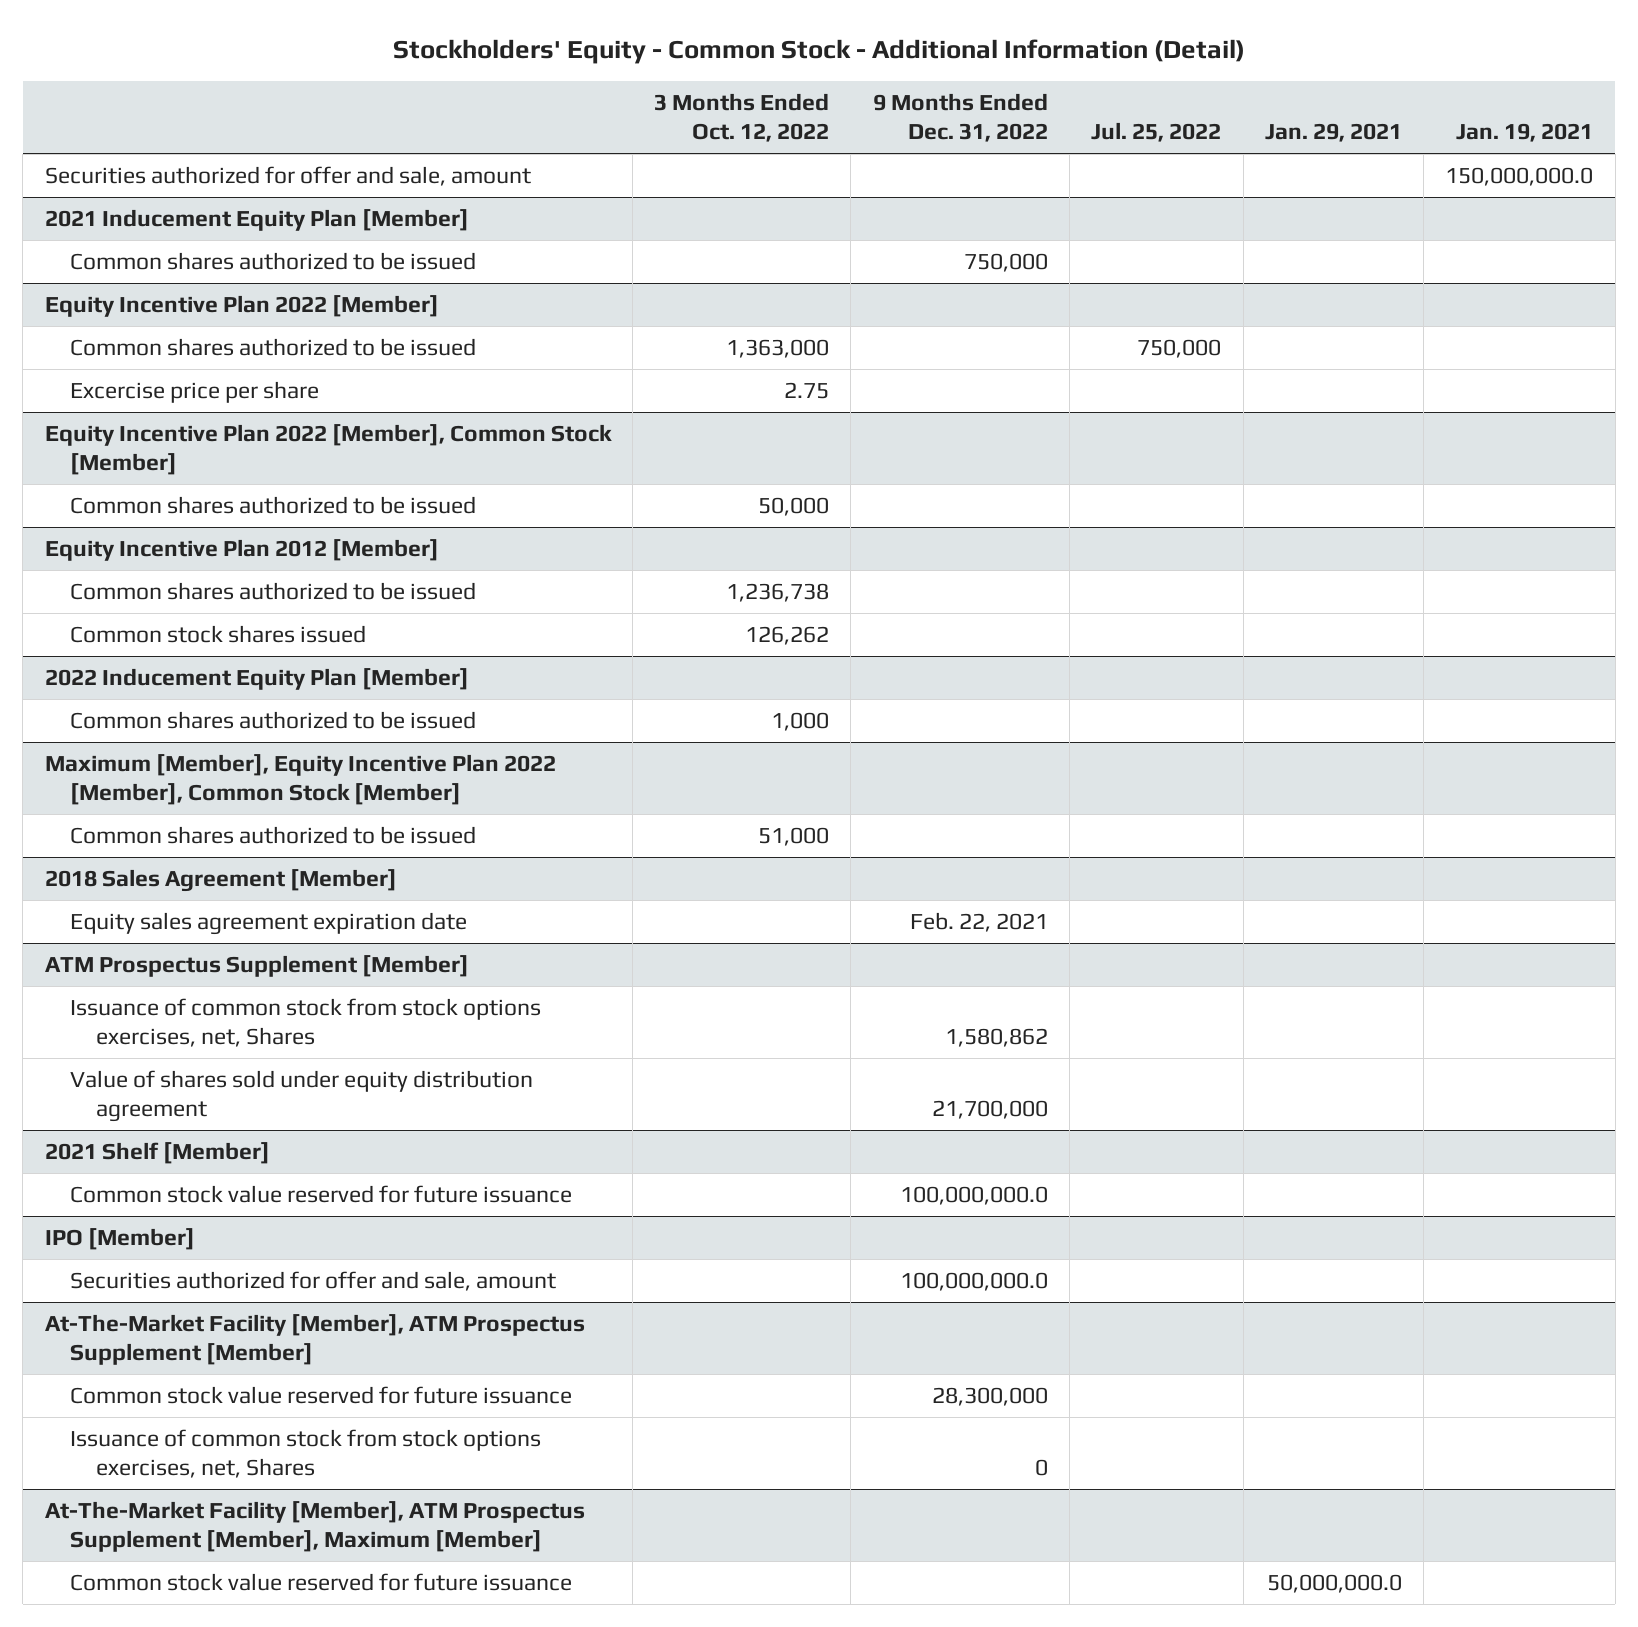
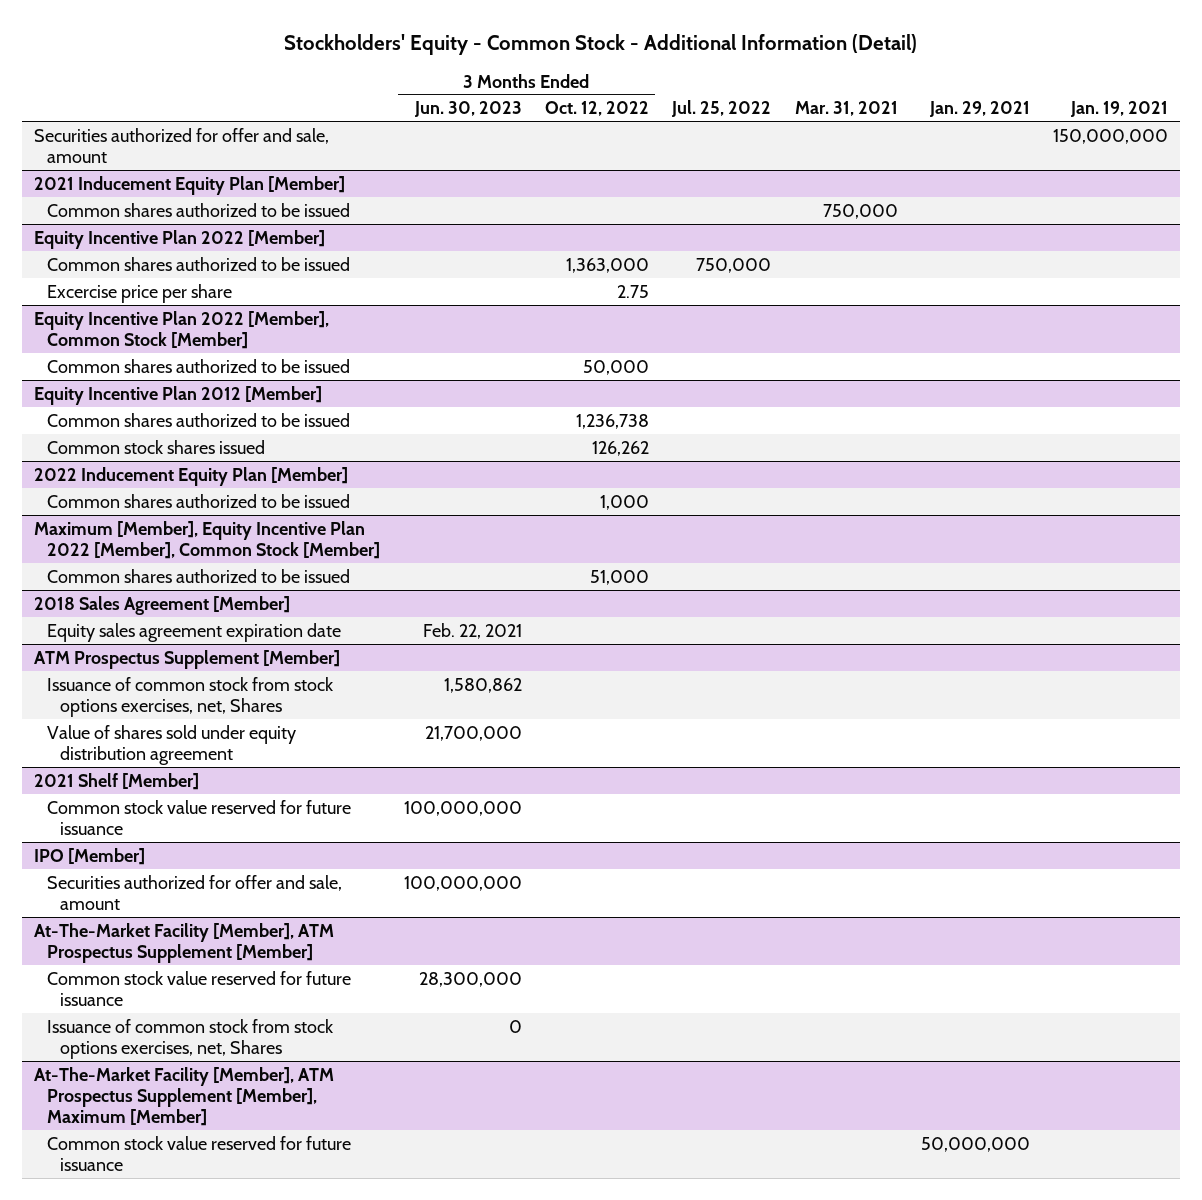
- | 3 Months Ended Oct. 12, 2022 | 9 Months Ended Dec. 31, 2022 | Jul. 25, 2022 | Jan. 29, 2021 | Jan. 19, 2021
+ | 3 Months Ended Jun. 30, 2023 | 3 Months Ended Oct. 12, 2022 | Jul. 25, 2022 | Mar. 31, 2021 | Jan. 29, 2021 | Jan. 19, 2021
- Securities authorized for offer and sale, amount | | | | | 150,000,000.0
+ Securities authorized for offer and sale, amount | | | | | | 150,000,000
@ At-The-Market Facility [Member], ATM Prospectus Supplement [Member], Maximum [Member]
- Common stock value reserved for future issuance | | | | 50,000,000.0 |
+ Common stock value reserved for future issuance | | | | | 50,000,000 |

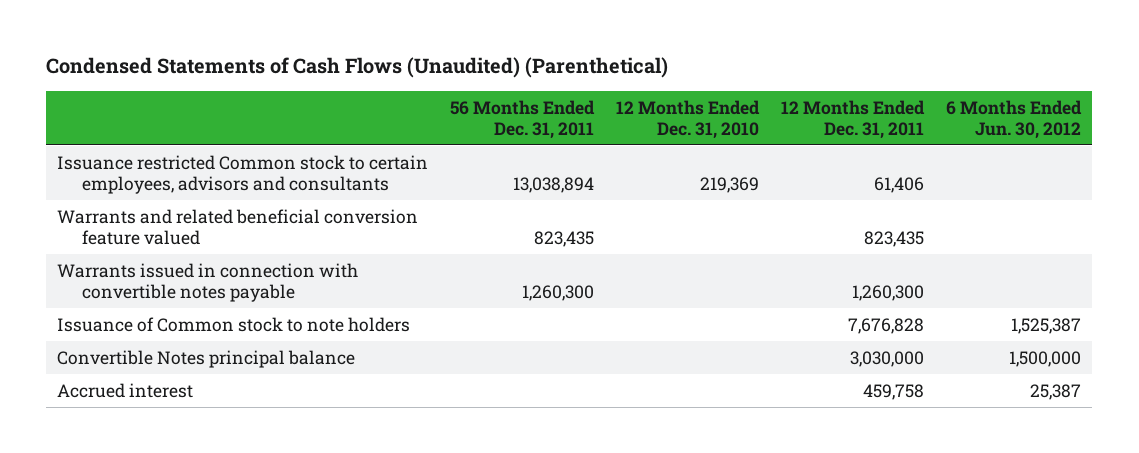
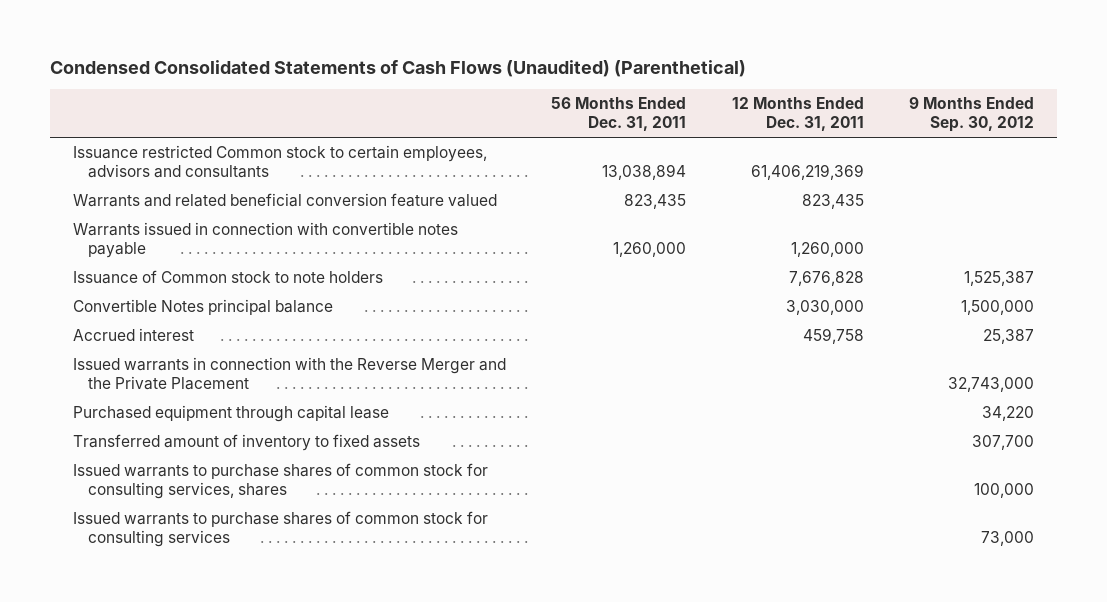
- Condensed Statements of Cash Flows (Unaudited) (Parenthetical)
+ Condensed Consolidated Statements of Cash Flows (Unaudited) (Parenthetical)
- | 56 Months Ended Dec. 31, 2011 | 12 Months Ended Dec. 31, 2010 | 12 Months Ended Dec. 31, 2011 | 6 Months Ended Jun. 30, 2012
+ | 56 Months Ended Dec. 31, 2011 | 12 Months Ended Dec. 31, 2011 | 9 Months Ended Sep. 30, 2012
- Issuance restricted Common stock to certain employees, advisors and consultants | 13,038,894 | 219,369 | 61,406 |
+ Issuance restricted Common stock to certain employees, advisors and consultants | 13,038,894 | 61,406,219,369 |
- Warrants issued in connection with convertible notes payable | 1,260,300 | | 1,260,300 |
+ Warrants issued in connection with convertible notes payable | 1,260,000 | 1,260,000 |
+ Issued warrants in connection with the Reverse Merger and the Private Placement | | | 32,743,000
+ Purchased equipment through capital lease | | | 34,220
+ Transferred amount of inventory to fixed assets | | | 307,700
+ Issued warrants to purchase shares of common stock for consulting services, shares | | | 100,000
+ Issued warrants to purchase shares of common stock for consulting services | | | 73,000

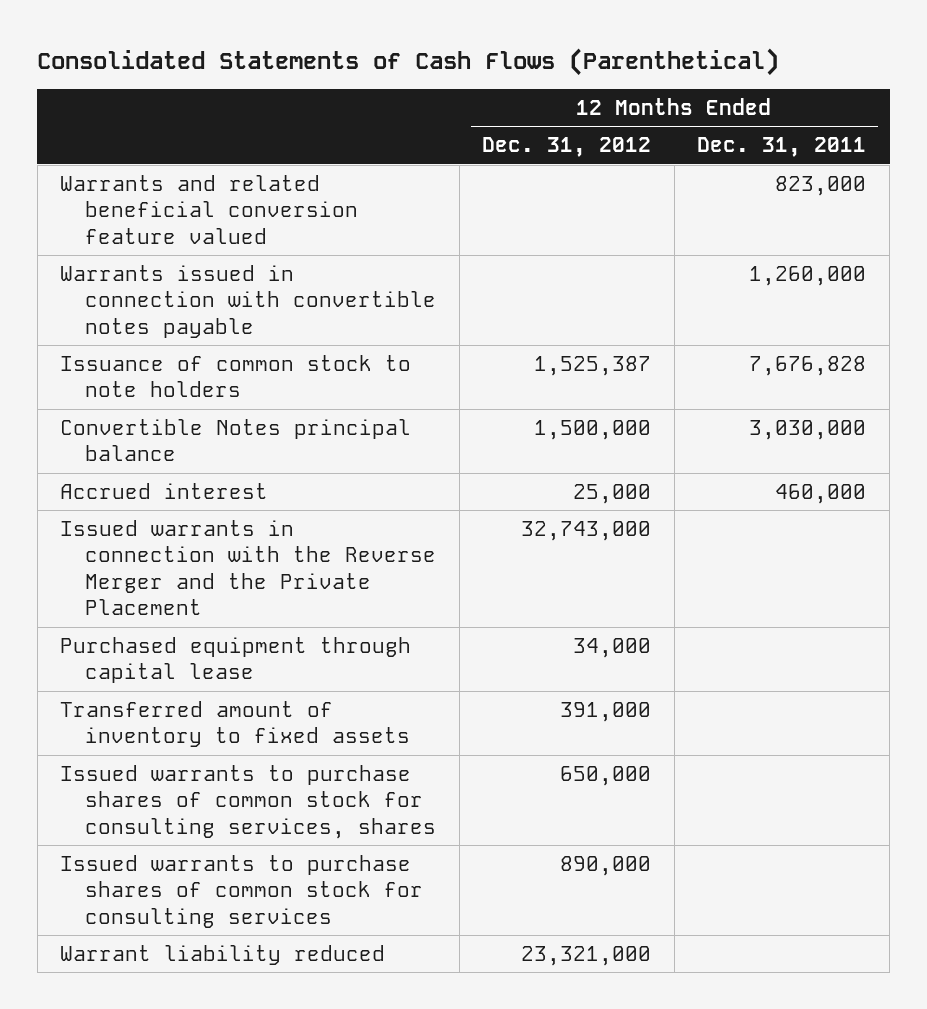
- Condensed Consolidated Statements of Cash Flows (Unaudited) (Parenthetical)
+ Consolidated Statements of Cash Flows (Parenthetical)
- | 56 Months Ended Dec. 31, 2011 | 12 Months Ended Dec. 31, 2011 | 9 Months Ended Sep. 30, 2012
+ | 12 Months Ended Dec. 31, 2012 | 12 Months Ended Dec. 31, 2011
- Issuance restricted Common stock to certain employees, advisors and consultants | 13,038,894 | 61,406,219,369 |
- Warrants and related beneficial conversion feature valued | 823,435 | 823,435 |
+ Warrants and related beneficial conversion feature valued | | 823,000
- Issuance of Common stock to note holders | | 7,676,828 | 1,525,387
+ Issuance of common stock to note holders | 1,525,387 | 7,676,828
- Accrued interest | | 459,758 | 25,387
+ Accrued interest | 25,000 | 460,000
+ Warrant liability reduced | 23,321,000 |

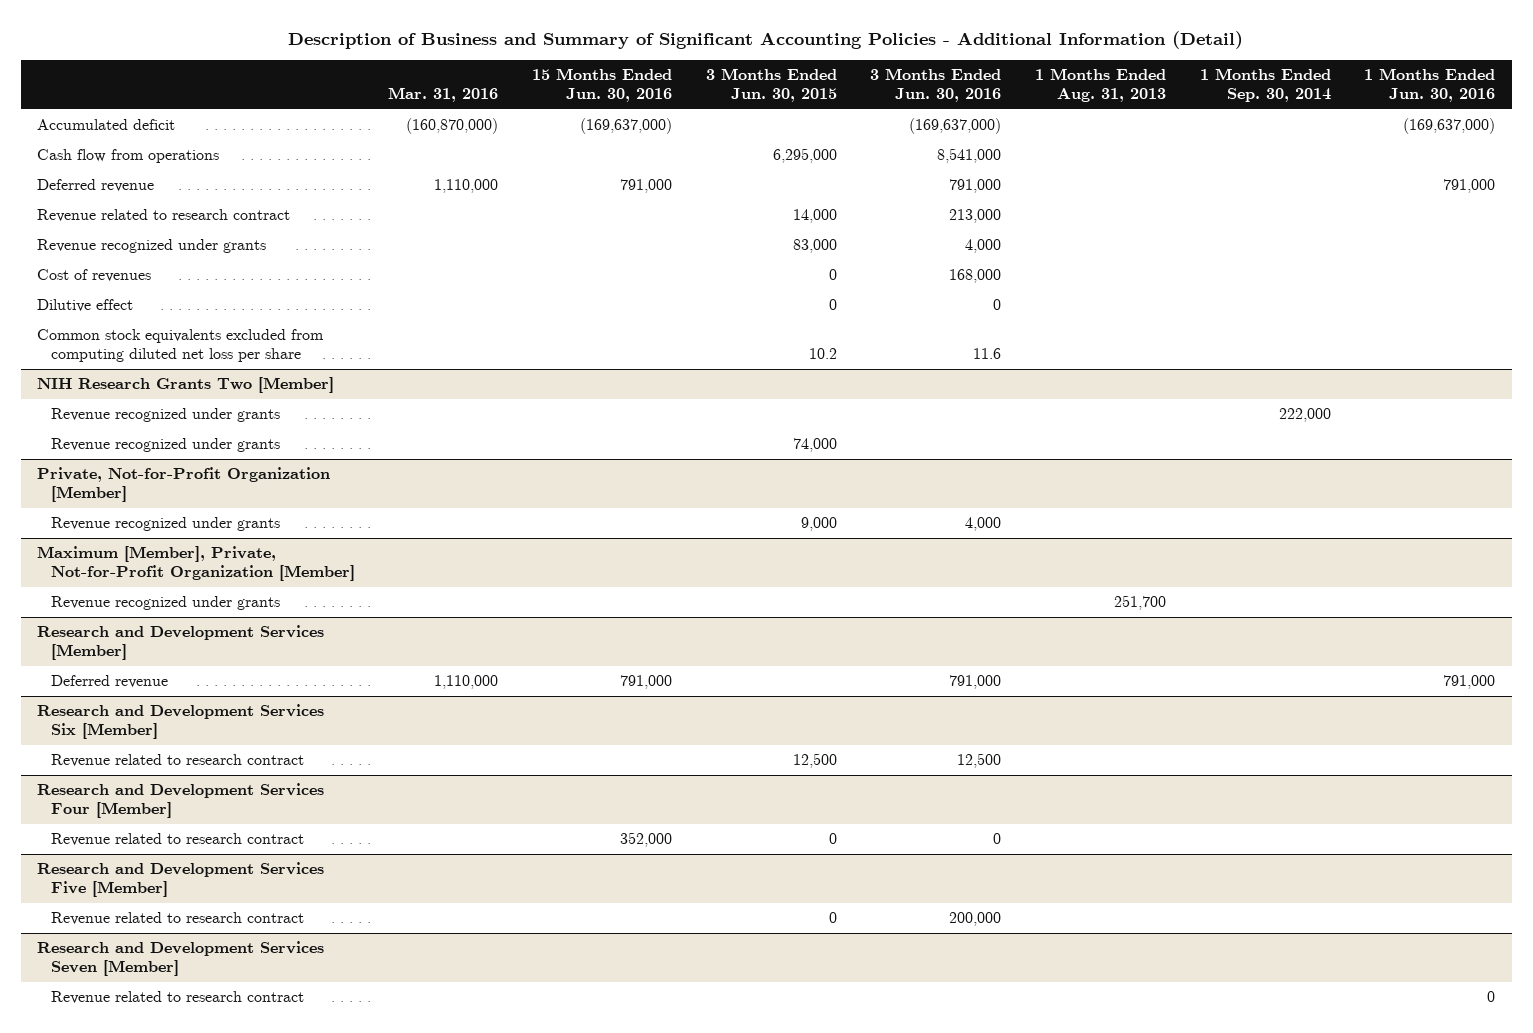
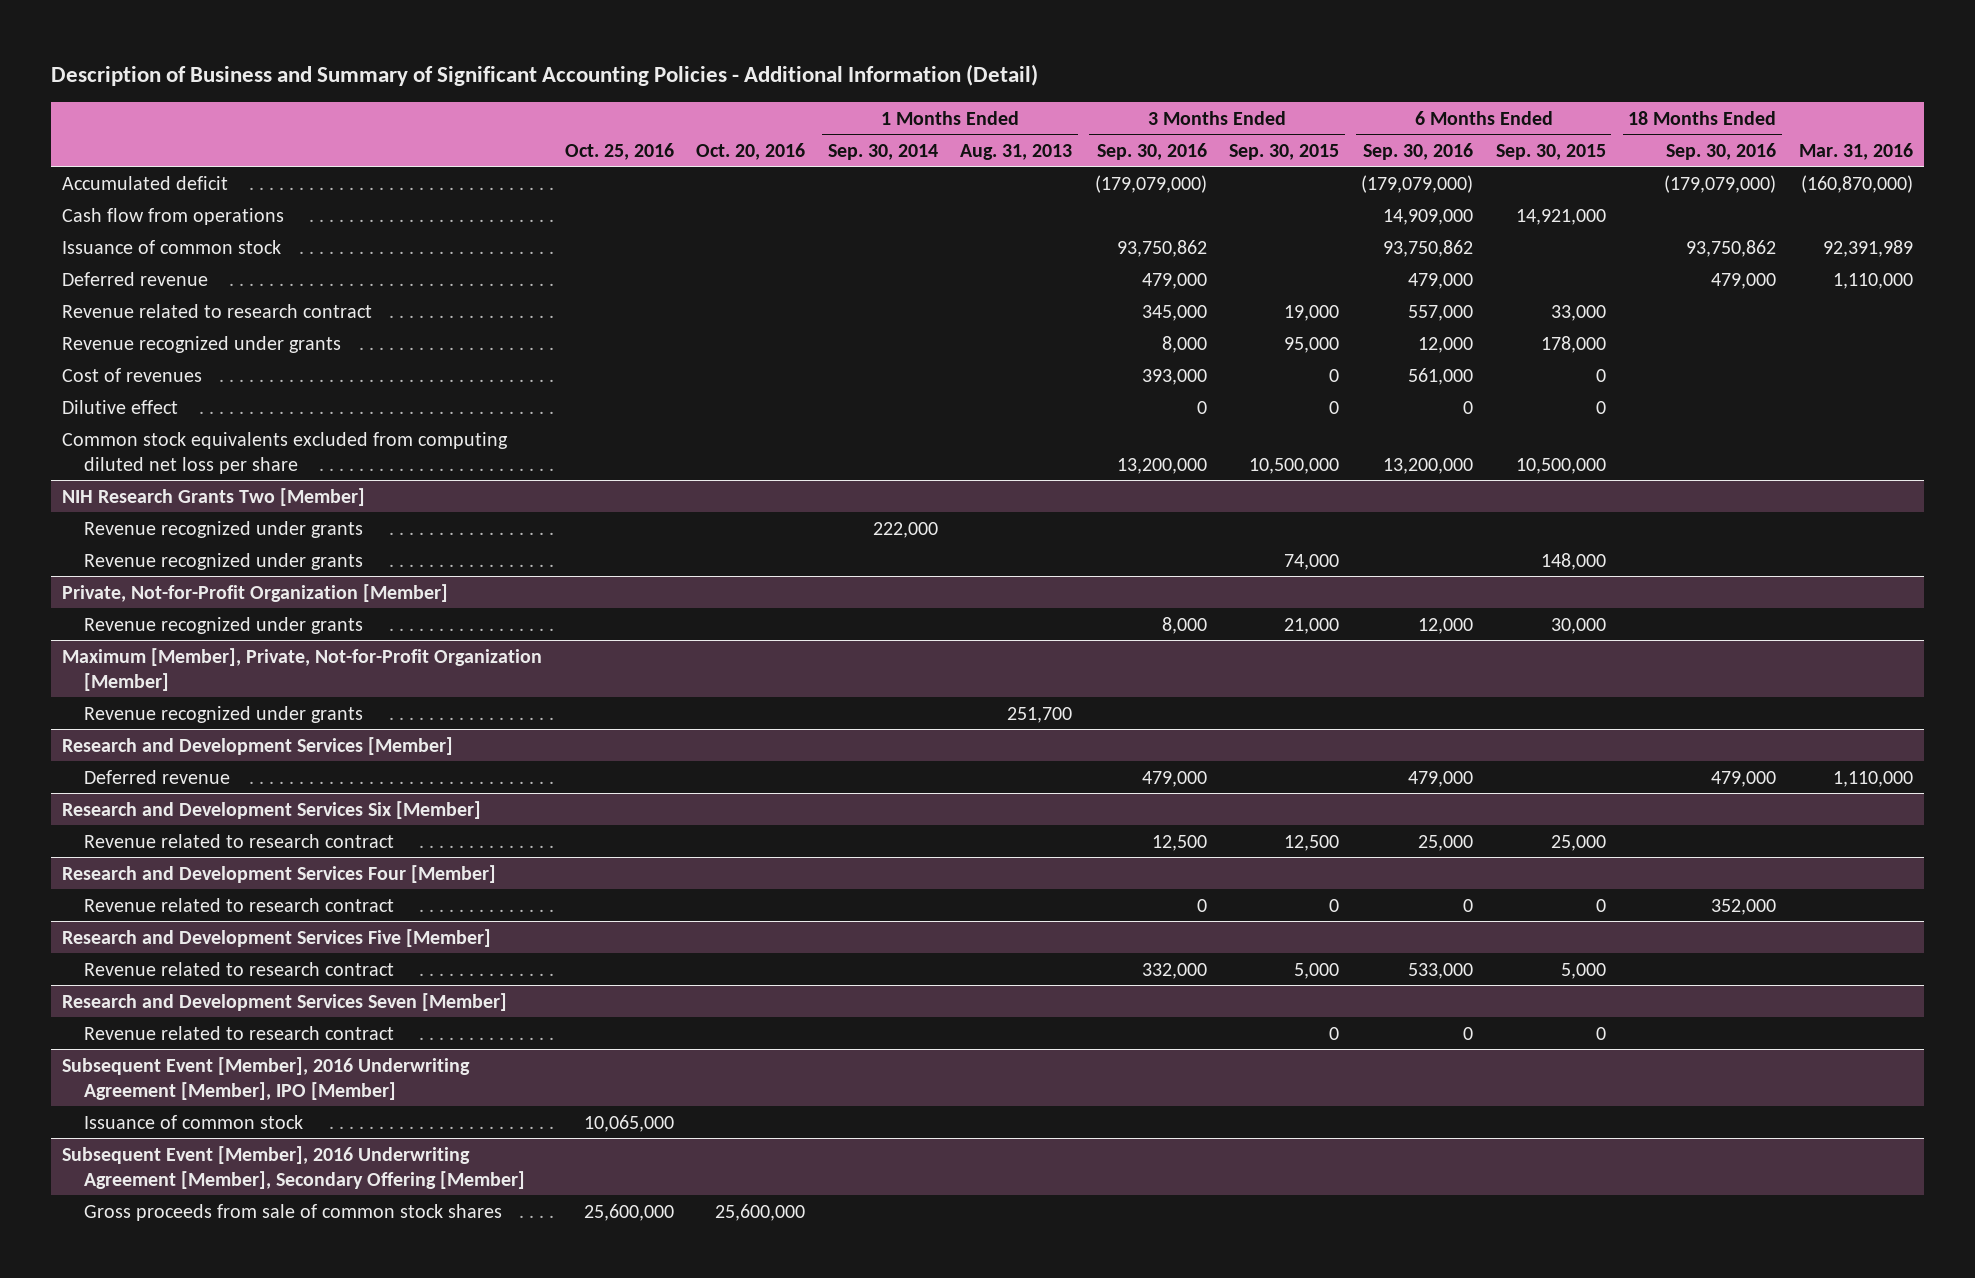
- | Mar. 31, 2016 | 15 Months Ended Jun. 30, 2016 | 3 Months Ended Jun. 30, 2015 | 3 Months Ended Jun. 30, 2016 | 1 Months Ended Aug. 31, 2013 | 1 Months Ended Sep. 30, 2014 | 1 Months Ended Jun. 30, 2016
+ | Oct. 25, 2016 | Oct. 20, 2016 | 1 Months Ended Sep. 30, 2014 | 1 Months Ended Aug. 31, 2013 | 3 Months Ended Sep. 30, 2016 | 3 Months Ended Sep. 30, 2015 | 6 Months Ended Sep. 30, 2016 | 6 Months Ended Sep. 30, 2015 | 18 Months Ended Sep. 30, 2016 | Mar. 31, 2016
+ Issuance of common stock | | | | | 93,750,862 | | 93,750,862 | | 93,750,862 | 92,391,989
+ Subsequent Event [Member], 2016 Underwriting Agreement [Member], IPO [Member]
+ Issuance of common stock | 10,065,000 | | | | | | | | |
+ Subsequent Event [Member], 2016 Underwriting Agreement [Member], Secondary Offering [Member]
+ Gross proceeds from sale of common stock shares | 25,600,000 | 25,600,000 | | | | | | | |

